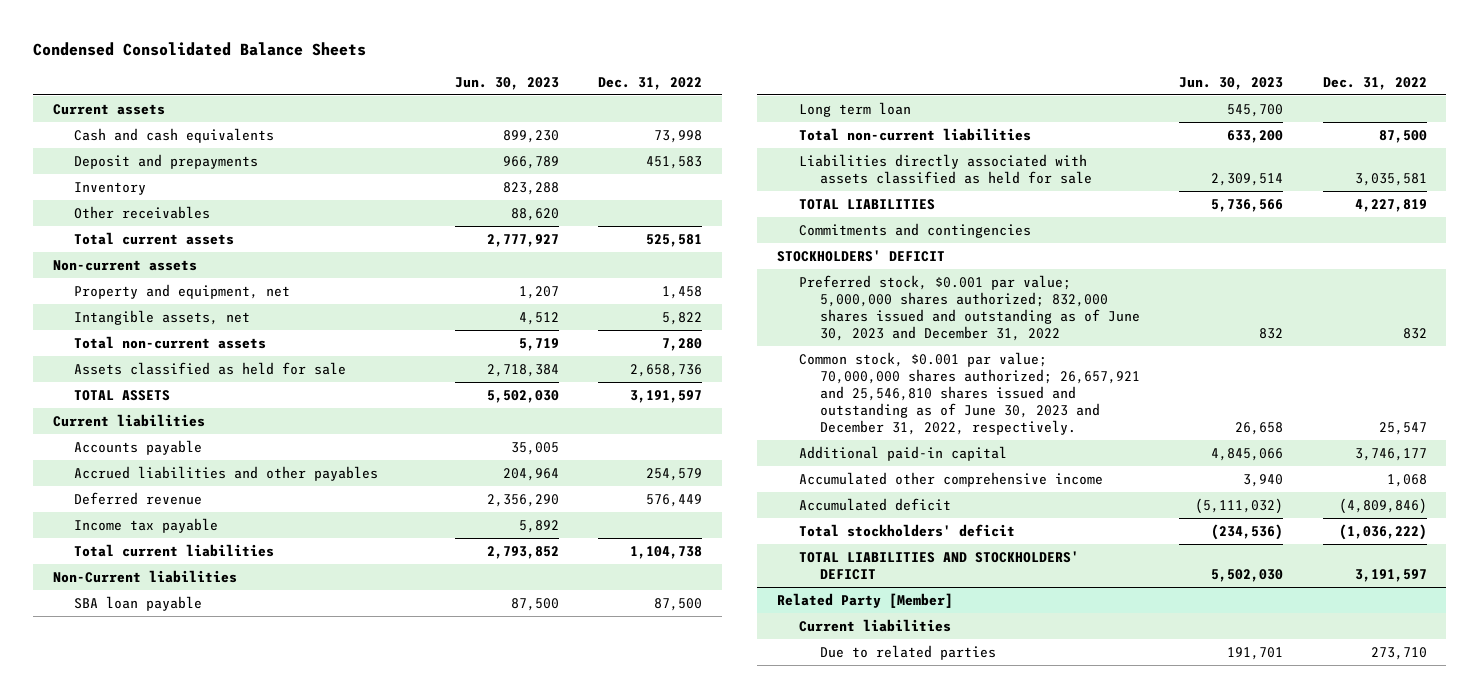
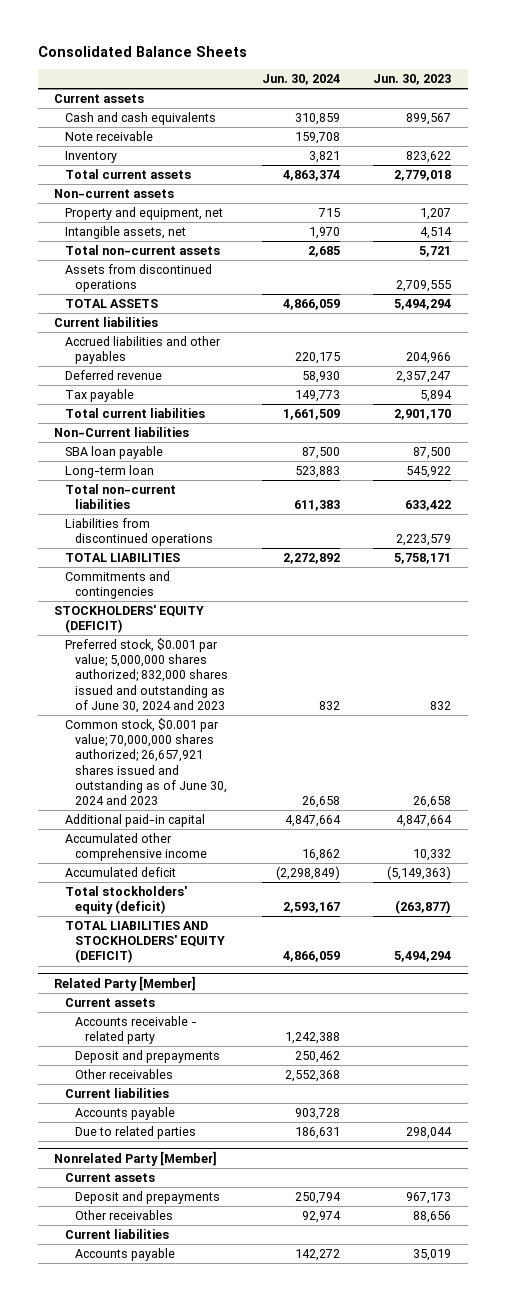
- Condensed Consolidated Balance Sheets
+ Consolidated Balance Sheets
- | Jun. 30, 2023 | Dec. 31, 2022
+ | Jun. 30, 2024 | Jun. 30, 2023
- Cash and cash equivalents | 899,230 | 73,998
- Deposit and prepayments | 966,789 | 451,583
- Inventory | 823,288 |
- Other receivables | 88,620 |
- Total current assets | 2,777,927 | 525,581
+ Cash and cash equivalents | 310,859 | 899,567
+ Note receivable | 159,708 |
+ Inventory | 3,821 | 823,622
+ Total current assets | 4,863,374 | 2,779,018
- Intangible assets, net | 4,512 | 5,822
- Total non-current assets | 5,719 | 7,280
- Assets classified as held for sale | 2,718,384 | 2,658,736
- TOTAL ASSETS | 5,502,030 | 3,191,597
+ Intangible assets, net | 1,970 | 4,514
+ Total non-current assets | 2,685 | 5,721
+ Assets from discontinued operations | | 2,709,555
+ TOTAL ASSETS | 4,866,059 | 5,494,294
- Accounts payable | 35,005 |
- Accrued liabilities and other payables | 204,964 | 254,579
- Deferred revenue | 2,356,290 | 576,449
- Income tax payable | 5,892 |
- Total current liabilities | 2,793,852 | 1,104,738
+ Accrued liabilities and other payables | 220,175 | 204,966
+ Deferred revenue | 58,930 | 2,357,247
+ Tax payable | 149,773 | 5,894
+ Total current liabilities | 1,661,509 | 2,901,170
- Long term loan | 545,700 |
- Total non-current liabilities | 633,200 | 87,500
- Liabilities directly associated with assets classified as held for sale | 2,309,514 | 3,035,581
- TOTAL LIABILITIES | 5,736,566 | 4,227,819
+ Long-term loan | 523,883 | 545,922
+ Total non-current liabilities | 611,383 | 633,422
+ Liabilities from discontinued operations | | 2,223,579
+ TOTAL LIABILITIES | 2,272,892 | 5,758,171
- STOCKHOLDERS' DEFICIT
- Preferred stock, $0.001 par value; 5,000,000 shares authorized; 832,000 shares issued and outstanding as of June 30, 2023 and December 31, 2022 | 832 | 832
- Common stock, $0.001 par value; 70,000,000 shares authorized; 26,657,921 and 25,546,810 shares issued and outstanding as of June 30, 2023 and December 31, 2022, respectively. | 26,658 | 25,547
- Additional paid-in capital | 4,845,066 | 3,746,177
- Accumulated other comprehensive income | 3,940 | 1,068
- Accumulated deficit | (5,111,032) | (4,809,846)
- Total stockholders' deficit | (234,536) | (1,036,222)
- TOTAL LIABILITIES AND STOCKHOLDERS' DEFICIT | 5,502,030 | 3,191,597
+ STOCKHOLDERS' EQUITY (DEFICIT)
+ Preferred stock, $0.001 par value; 5,000,000 shares authorized; 832,000 shares issued and outstanding as of June 30, 2024 and 2023 | 832 | 832
+ Common stock, $0.001 par value; 70,000,000 shares authorized; 26,657,921 shares issued and outstanding as of June 30, 2024 and 2023 | 26,658 | 26,658
+ Additional paid-in capital | 4,847,664 | 4,847,664
+ Accumulated other comprehensive income | 16,862 | 10,332
+ Accumulated deficit | (2,298,849) | (5,149,363)
+ Total stockholders' equity (deficit) | 2,593,167 | (263,877)
+ TOTAL LIABILITIES AND STOCKHOLDERS' EQUITY (DEFICIT) | 4,866,059 | 5,494,294
@ Related Party [Member]
+ Current assets
+ Accounts receivable - related party | 1,242,388 |
+ Deposit and prepayments | 250,462 |
+ Other receivables | 2,552,368 |
- Due to related parties | 191,701 | 273,710
+ Accounts payable | 903,728 |
+ Due to related parties | 186,631 | 298,044
+ Nonrelated Party [Member]
+ Current assets
+ Deposit and prepayments | 250,794 | 967,173
+ Other receivables | 92,974 | 88,656
+ Current liabilities
+ Accounts payable | 142,272 | 35,019

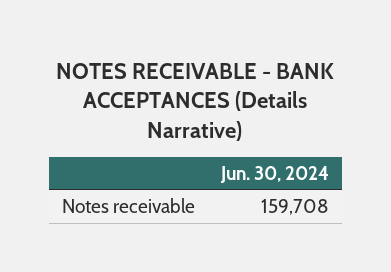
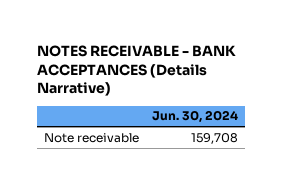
- Notes receivable | 159,708
+ Note receivable | 159,708

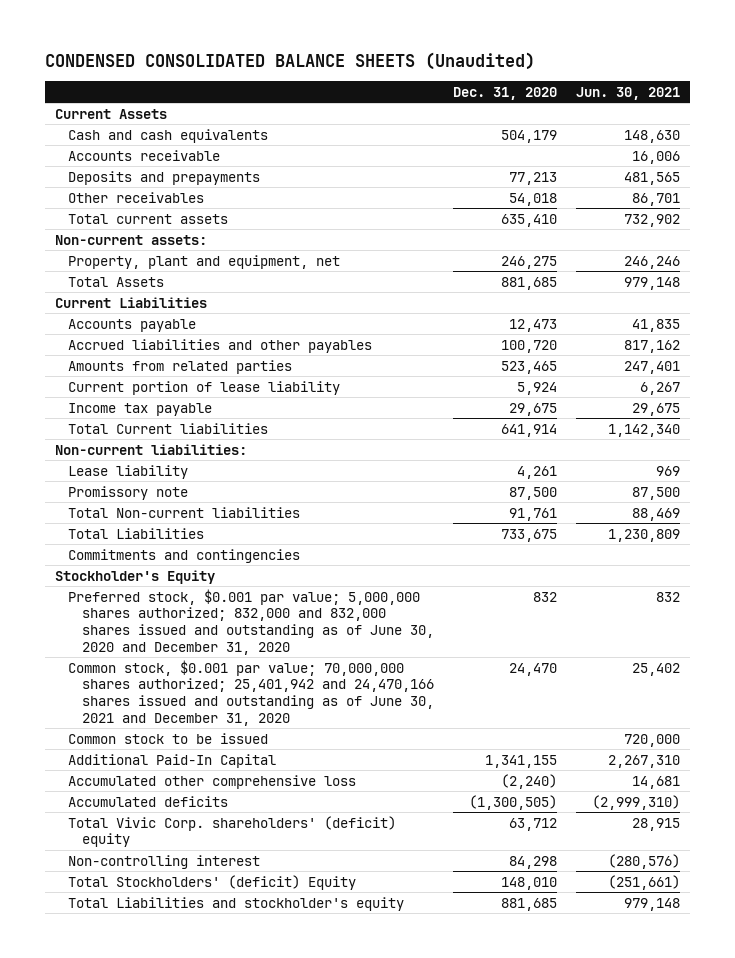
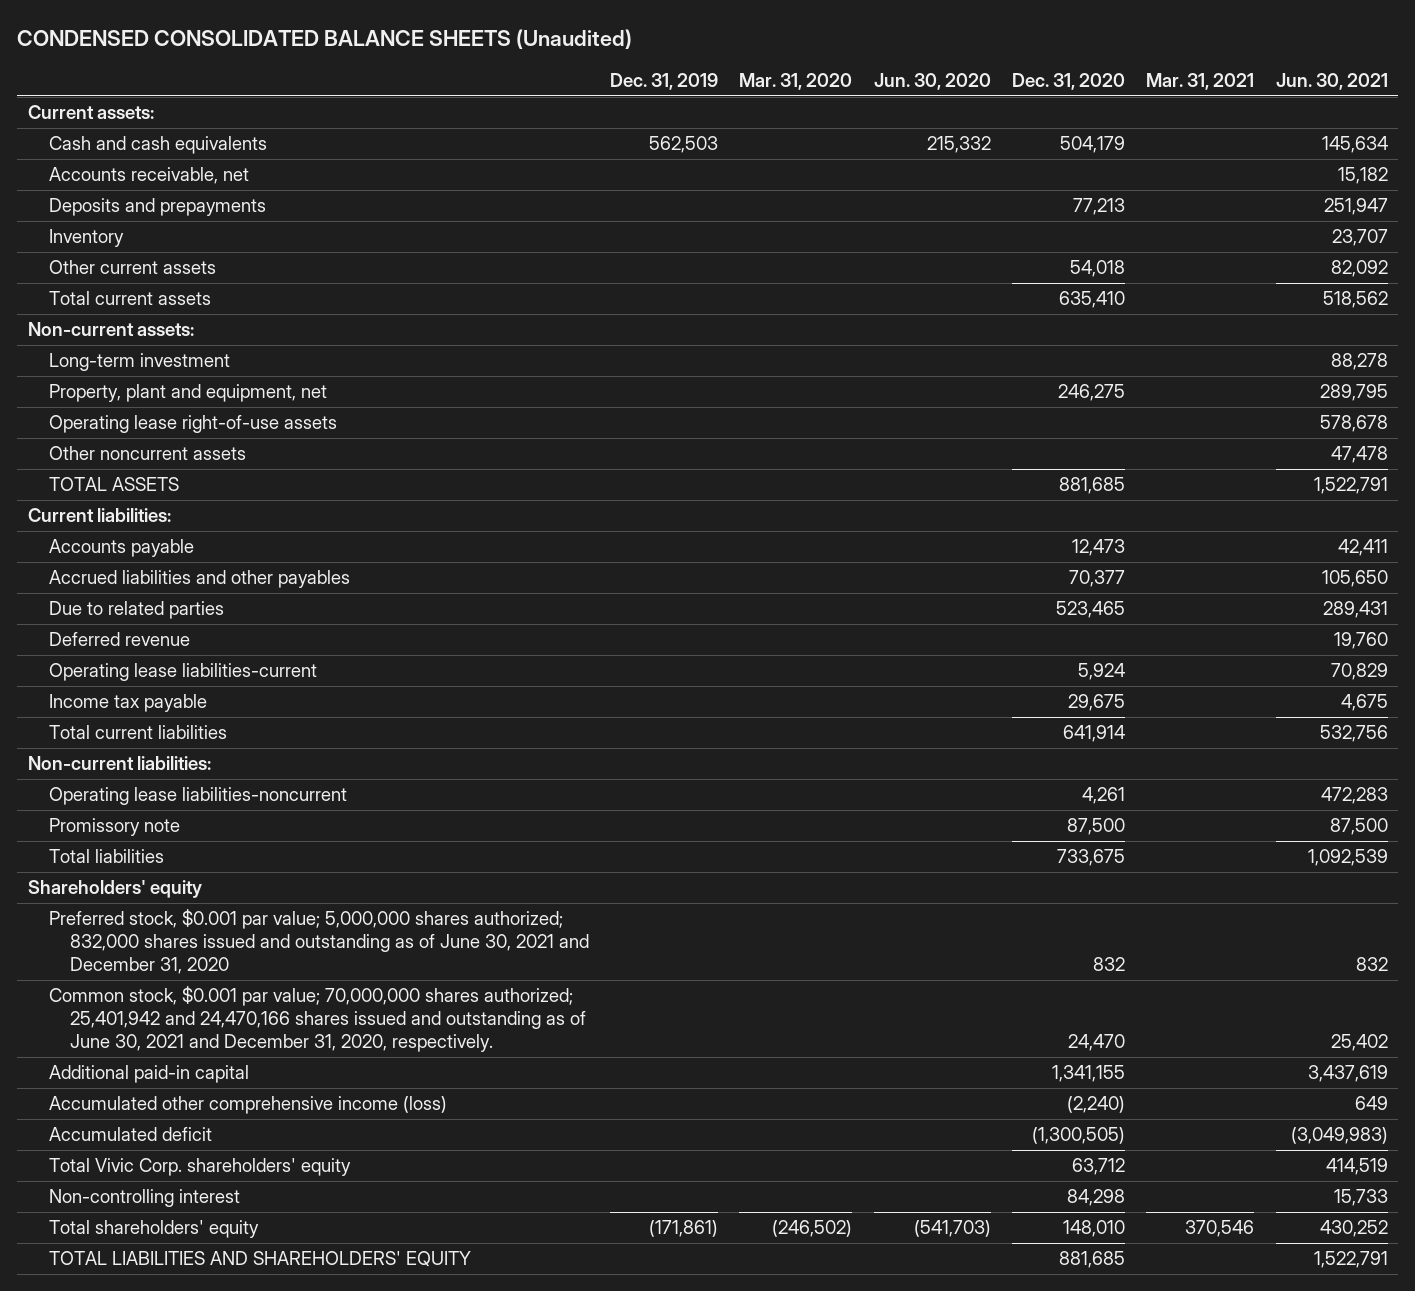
- | Dec. 31, 2020 | Jun. 30, 2021
+ | Dec. 31, 2019 | Mar. 31, 2020 | Jun. 30, 2020 | Dec. 31, 2020 | Mar. 31, 2021 | Jun. 30, 2021
- Current Assets
- Cash and cash equivalents | 504,179 | 148,630
- Accounts receivable | | 16,006
- Deposits and prepayments | 77,213 | 481,565
- Other receivables | 54,018 | 86,701
- Total current assets | 635,410 | 732,902
+ Current assets:
+ Cash and cash equivalents | 562,503 | | 215,332 | 504,179 | | 145,634
+ Accounts receivable, net | | | | | | 15,182
+ Deposits and prepayments | | | | 77,213 | | 251,947
+ Inventory | | | | | | 23,707
+ Other current assets | | | | 54,018 | | 82,092
+ Total current assets | | | | 635,410 | | 518,562
- Property, plant and equipment, net | 246,275 | 246,246
- Total Assets | 881,685 | 979,148
- Current Liabilities
- Accounts payable | 12,473 | 41,835
- Accrued liabilities and other payables | 100,720 | 817,162
- Amounts from related parties | 523,465 | 247,401
- Current portion of lease liability | 5,924 | 6,267
- Income tax payable | 29,675 | 29,675
- Total Current liabilities | 641,914 | 1,142,340
+ Long-term investment | | | | | | 88,278
+ Property, plant and equipment, net | | | | 246,275 | | 289,795
+ Operating lease right-of-use assets | | | | | | 578,678
+ Other noncurrent assets | | | | | | 47,478
+ TOTAL ASSETS | | | | 881,685 | | 1,522,791
+ Current liabilities:
+ Accounts payable | | | | 12,473 | | 42,411
+ Accrued liabilities and other payables | | | | 70,377 | | 105,650
+ Due to related parties | | | | 523,465 | | 289,431
+ Deferred revenue | | | | | | 19,760
+ Operating lease liabilities-current | | | | 5,924 | | 70,829
+ Income tax payable | | | | 29,675 | | 4,675
+ Total current liabilities | | | | 641,914 | | 532,756
- Lease liability | 4,261 | 969
+ Operating lease liabilities-noncurrent | | | | 4,261 | | 472,283
- Total Non-current liabilities | 91,761 | 88,469
- Total Liabilities | 733,675 | 1,230,809
- Commitments and contingencies
- Stockholder's Equity
- Preferred stock, $0.001 par value; 5,000,000 shares authorized; 832,000 and 832,000 shares issued and outstanding as of June 30, 2020 and December 31, 2020 | 832 | 832
- Common stock, $0.001 par value; 70,000,000 shares authorized; 25,401,942 and 24,470,166 shares issued and outstanding as of June 30, 2021 and December 31, 2020 | 24,470 | 25,402
- Common stock to be issued | | 720,000
- Additional Paid-In Capital | 1,341,155 | 2,267,310
- Accumulated other comprehensive loss | (2,240) | 14,681
- Accumulated deficits | (1,300,505) | (2,999,310)
- Total Vivic Corp. shareholders' (deficit) equity | 63,712 | 28,915
- Non-controlling interest | 84,298 | (280,576)
- Total Stockholders' (deficit) Equity | 148,010 | (251,661)
- Total Liabilities and stockholder's equity | 881,685 | 979,148
+ Total liabilities | | | | 733,675 | | 1,092,539
+ Shareholders' equity
+ Preferred stock, $0.001 par value; 5,000,000 shares authorized; 832,000 shares issued and outstanding as of June 30, 2021 and December 31, 2020 | | | | 832 | | 832
+ Common stock, $0.001 par value; 70,000,000 shares authorized; 25,401,942 and 24,470,166 shares issued and outstanding as of June 30, 2021 and December 31, 2020, respectively. | | | | 24,470 | | 25,402
+ Additional paid-in capital | | | | 1,341,155 | | 3,437,619
+ Accumulated other comprehensive income (loss) | | | | (2,240) | | 649
+ Accumulated deficit | | | | (1,300,505) | | (3,049,983)
+ Total Vivic Corp. shareholders' equity | | | | 63,712 | | 414,519
+ Non-controlling interest | | | | 84,298 | | 15,733
+ Total shareholders' equity | (171,861) | (246,502) | (541,703) | 148,010 | 370,546 | 430,252
+ TOTAL LIABILITIES AND SHAREHOLDERS' EQUITY | | | | 881,685 | | 1,522,791

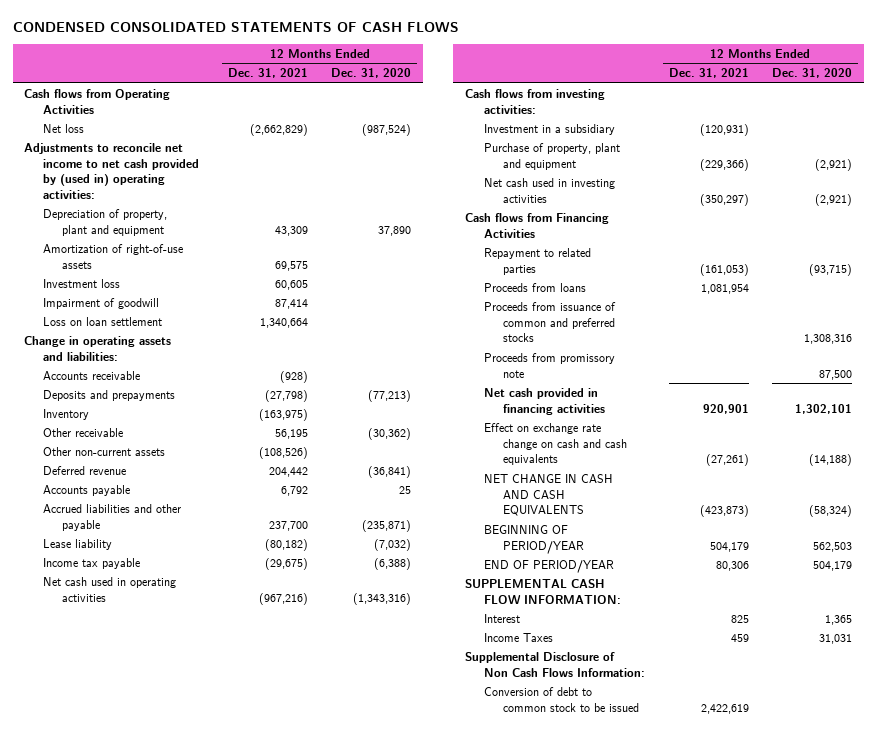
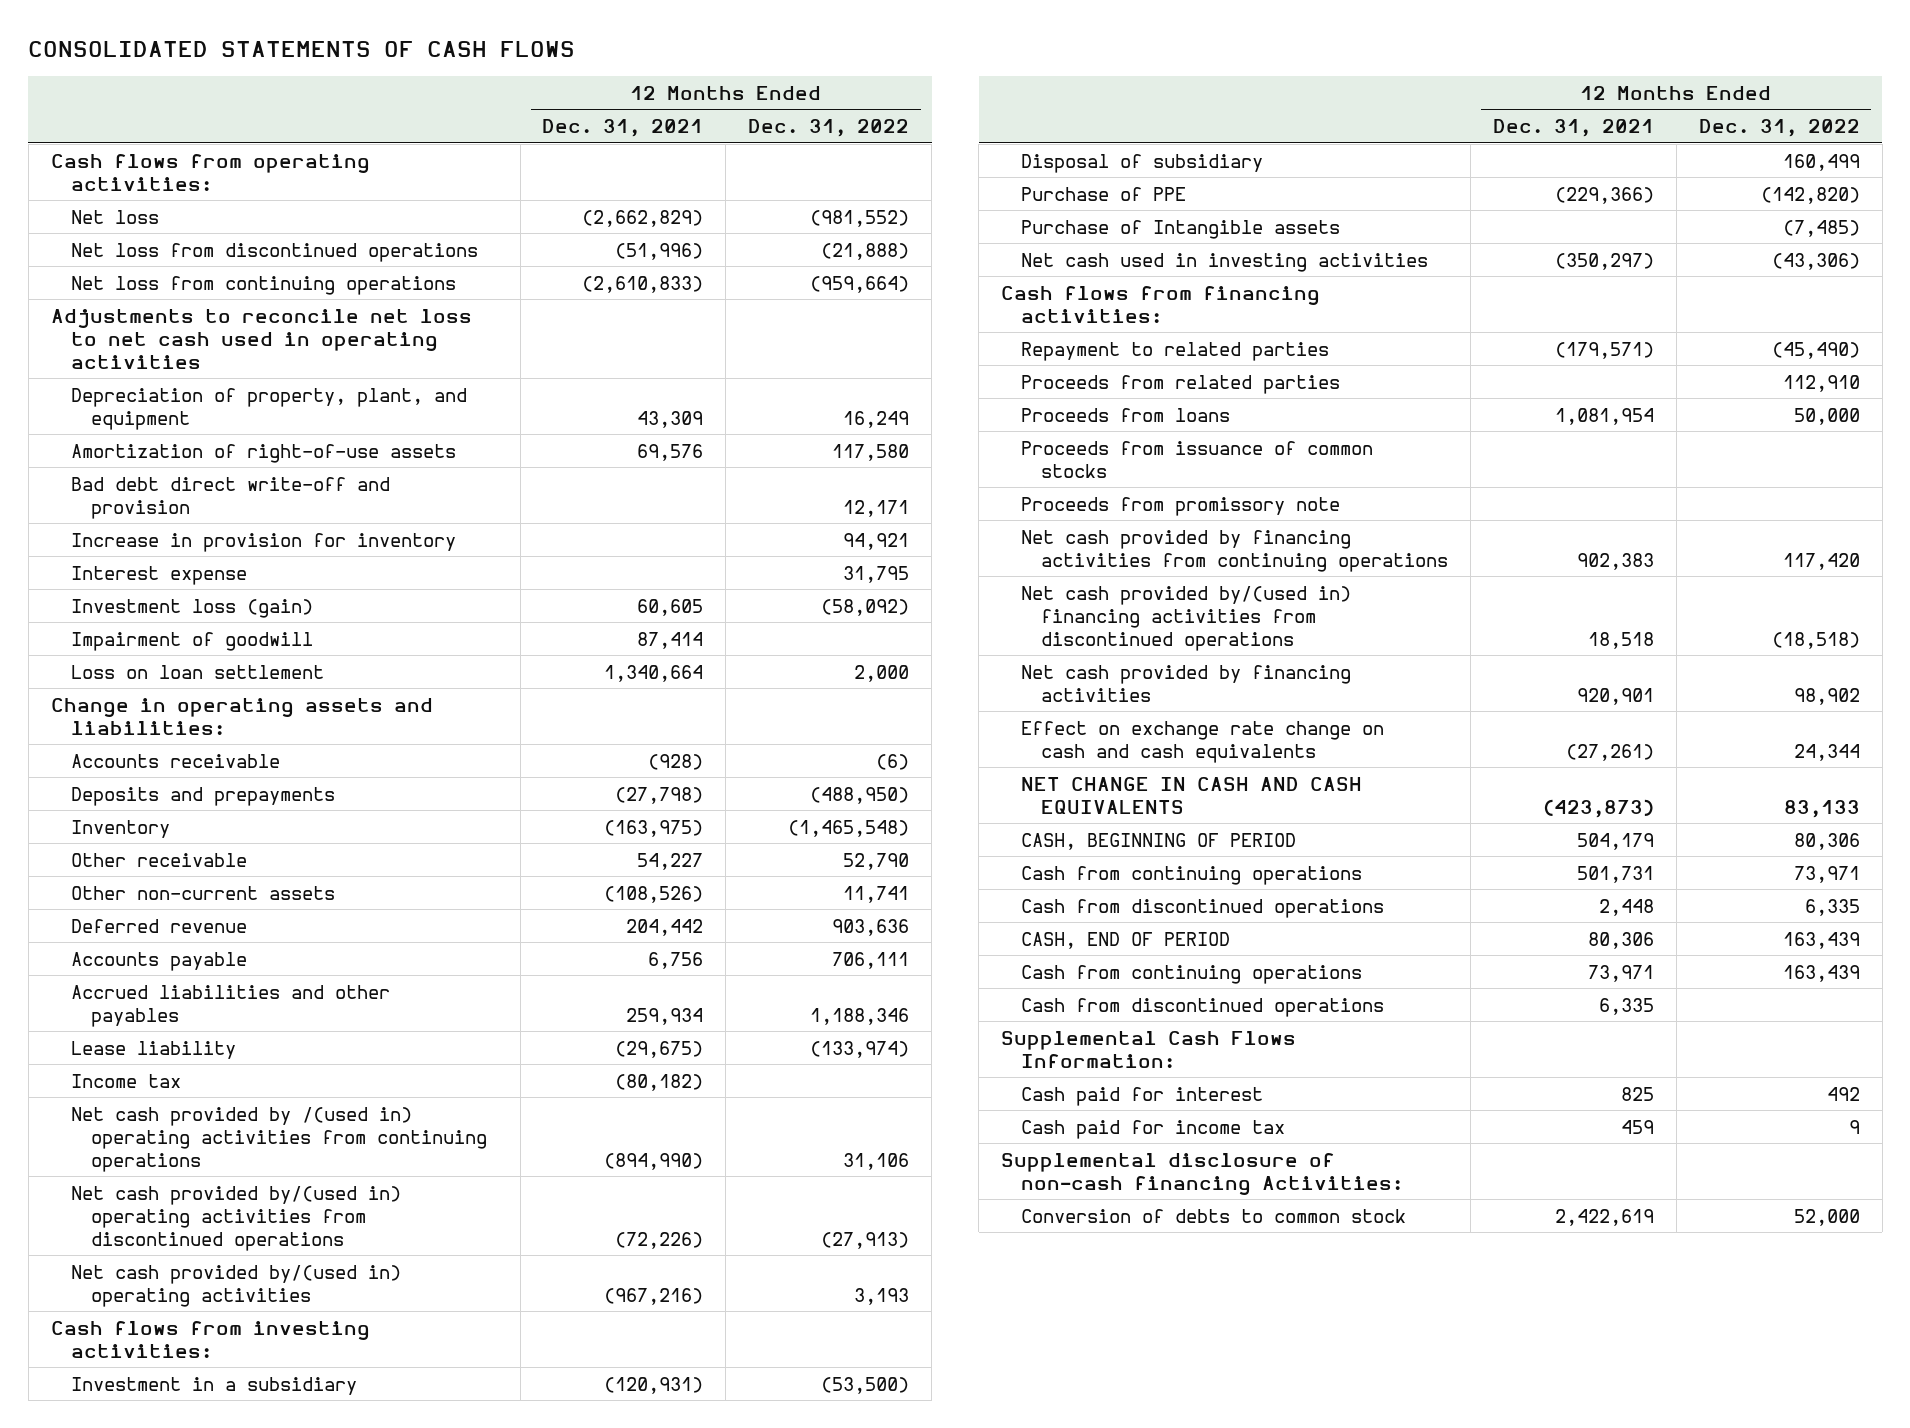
- CONDENSED CONSOLIDATED STATEMENTS OF CASH FLOWS
+ CONSOLIDATED STATEMENTS OF CASH FLOWS
- | 12 Months Ended Dec. 31, 2021 | 12 Months Ended Dec. 31, 2020
+ | 12 Months Ended Dec. 31, 2021 | 12 Months Ended Dec. 31, 2022
- Cash flows from Operating Activities
+ Cash flows from operating activities:
- Adjustments to reconcile net income to net cash provided by (used in) operating activities:
- Depreciation of property, plant and equipment | 43,309 | 37,890
- Amortization of right-of-use assets | 69,575 |
- Investment loss | 60,605 |
+ Net loss from discontinued operations | (51,996) | (21,888)
+ Net loss from continuing operations | (2,610,833) | (959,664)
+ Adjustments to reconcile net loss to net cash used in operating activities
+ Depreciation of property, plant, and equipment | 43,309 | 16,249
+ Amortization of right-of-use assets | 69,576 | 117,580
+ Bad debt direct write-off and provision | | 12,171
+ Increase in provision for inventory | | 94,921
+ Interest expense | | 31,795
+ Investment loss (gain) | 60,605 | (58,092)
- Other receivable | 56,195 | (30,362)
+ Other receivable | 54,227 | 52,790
- Accounts payable | 6,792 | 25
- Accrued liabilities and other payable | 237,700 | (235,871)
- Lease liability | (80,182) | (7,032)
- Income tax payable | (29,675) | (6,388)
- Net cash used in operating activities | (967,216) | (1,343,316)
+ Accounts payable | 6,756 | 706,111
+ Accrued liabilities and other payables | 259,934 | 1,188,346
+ Lease liability | (29,675) | (133,974)
+ Income tax | (80,182) |
+ Net cash provided by /(used in) operating activities from continuing operations | (894,990) | 31,106
+ Net cash provided by/(used in) operating activities from discontinued operations | (72,226) | (27,913)
+ Net cash provided by/(used in) operating activities | (967,216) | 3,193
- Purchase of property, plant and equipment | (229,366) | (2,921)
+ Disposal of subsidiary | | 160,499
+ Purchase of PPE | (229,366) | (142,820)
+ Purchase of Intangible assets | | (7,485)
- Cash flows from Financing Activities
- Repayment to related parties | (161,053) | (93,715)
+ Cash flows from financing activities:
+ Repayment to related parties | (179,571) | (45,490)
+ Proceeds from related parties | | 112,910
- Proceeds from issuance of common and preferred stocks | | 1,308,316
+ Proceeds from issuance of common stocks
- Net cash provided in financing activities | 920,901 | 1,302,101
+ Net cash provided by financing activities from continuing operations | 902,383 | 117,420
+ Net cash provided by/(used in) financing activities from discontinued operations | 18,518 | (18,518)
+ Net cash provided by financing activities | 920,901 | 98,902
- BEGINNING OF PERIOD/YEAR | 504,179 | 562,503
- END OF PERIOD/YEAR | 80,306 | 504,179
- SUPPLEMENTAL CASH FLOW INFORMATION:
- Interest | 825 | 1,365
- Income Taxes | 459 | 31,031
- Supplemental Disclosure of Non Cash Flows Information:
- Conversion of debt to common stock to be issued | 2,422,619 |
+ CASH, BEGINNING OF PERIOD | 504,179 | 80,306
+ Cash from continuing operations | 501,731 | 73,971
+ Cash from discontinued operations | 2,448 | 6,335
+ CASH, END OF PERIOD | 80,306 | 163,439
+ Cash from continuing operations | 73,971 | 163,439
+ Cash from discontinued operations | 6,335 |
+ Supplemental Cash Flows Information:
+ Cash paid for interest | 825 | 492
+ Cash paid for income tax | 459 | 9
+ Supplemental disclosure of non-cash financing Activities:
+ Conversion of debts to common stock | 2,422,619 | 52,000

